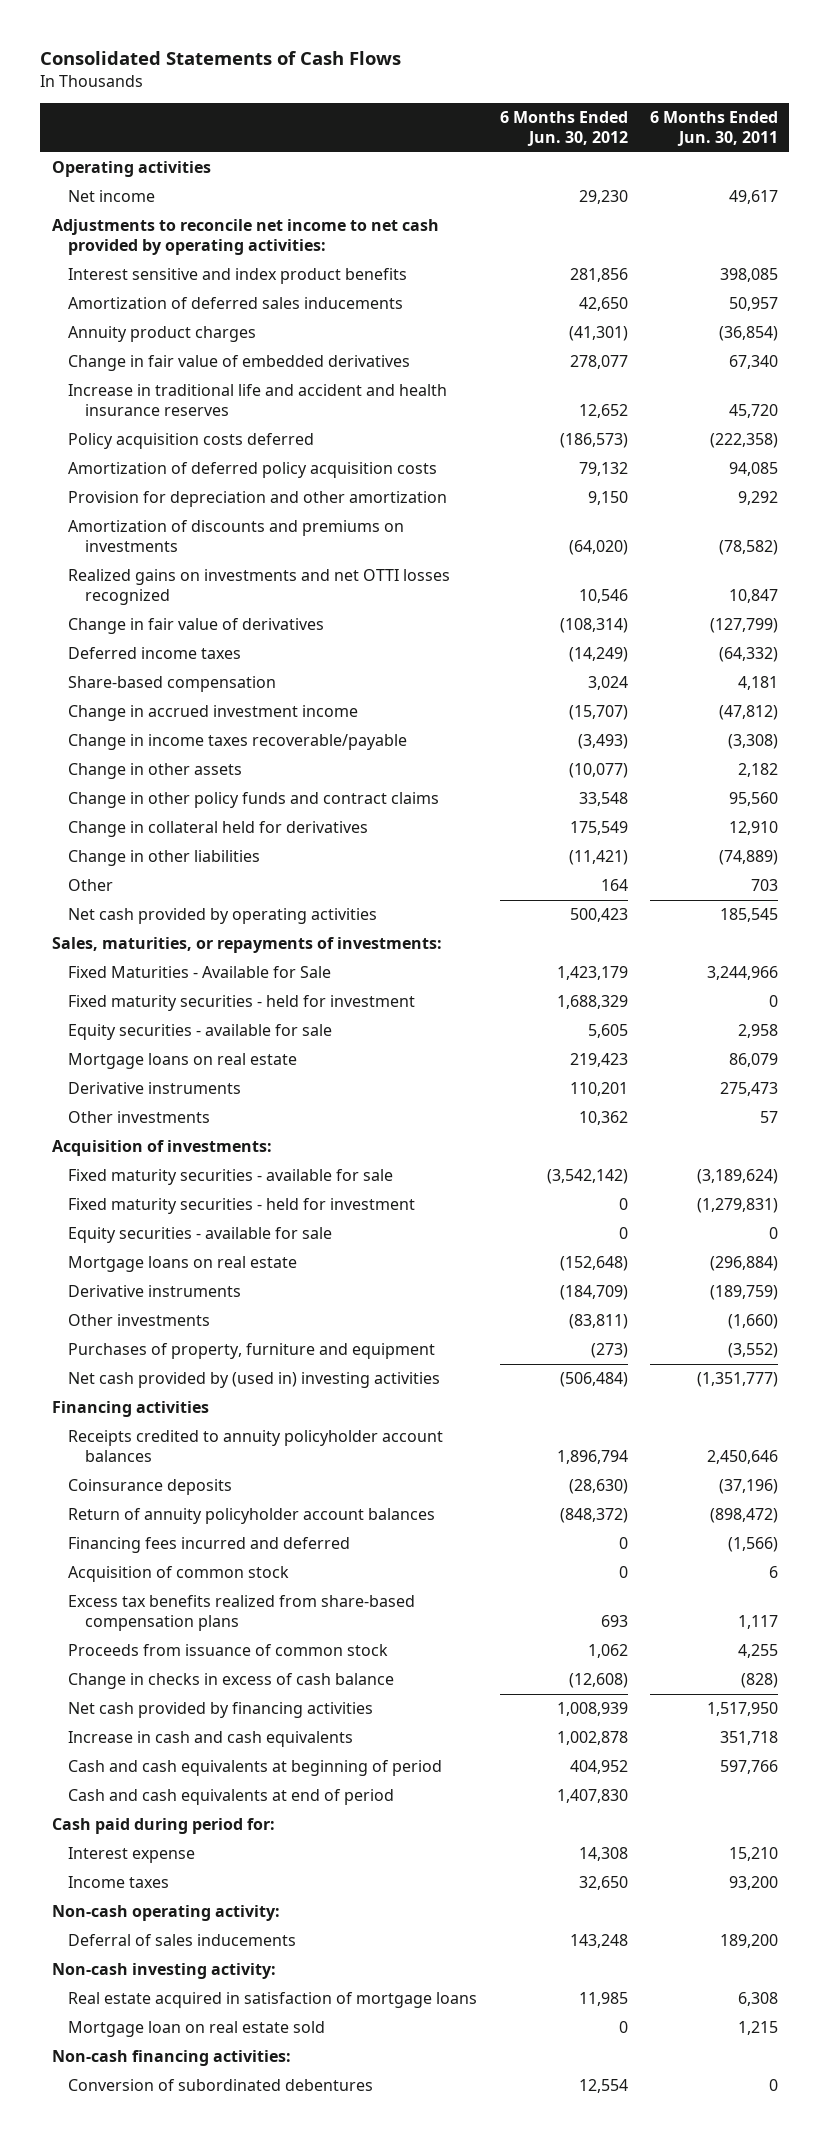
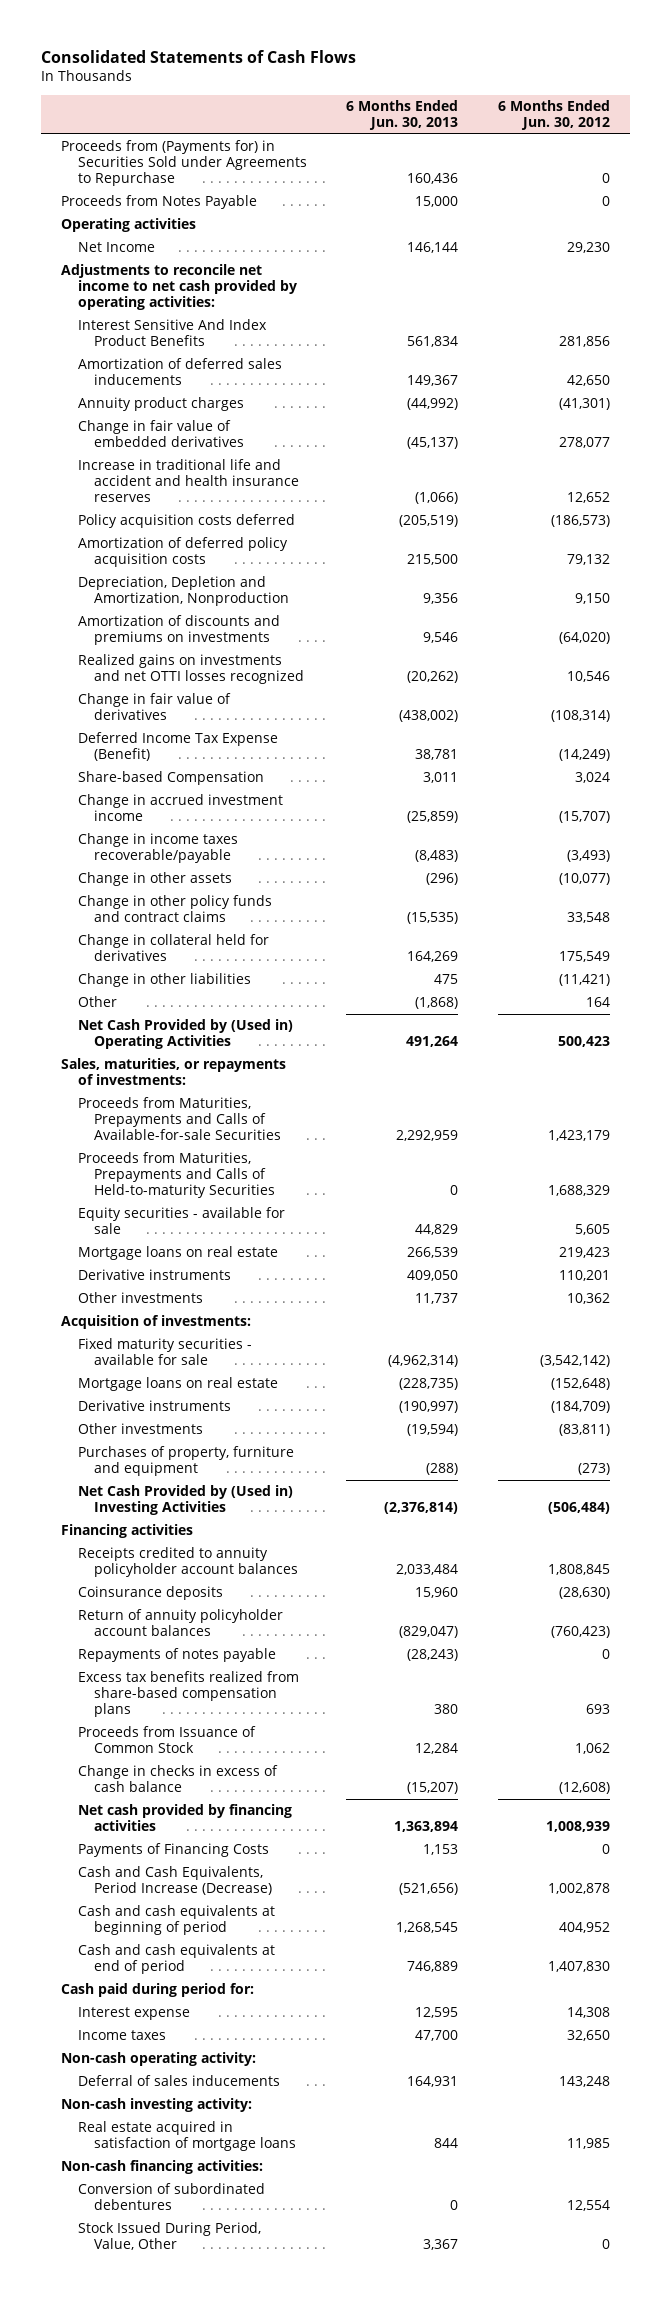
- | 6 Months Ended Jun. 30, 2012 | 6 Months Ended Jun. 30, 2011
+ | 6 Months Ended Jun. 30, 2013 | 6 Months Ended Jun. 30, 2012
+ Proceeds from (Payments for) in Securities Sold under Agreements to Repurchase | 160,436 | 0
+ Proceeds from Notes Payable | 15,000 | 0
- Net income | 29,230 | 49,617
+ Net Income | 146,144 | 29,230
- Interest sensitive and index product benefits | 281,856 | 398,085
+ Interest Sensitive And Index Product Benefits | 561,834 | 281,856
- Provision for depreciation and other amortization | 9,150 | 9,292
+ Depreciation, Depletion and Amortization, Nonproduction | 9,356 | 9,150
- Deferred income taxes | (14,249) | (64,332)
- Share-based compensation | 3,024 | 4,181
+ Deferred Income Tax Expense (Benefit) | 38,781 | (14,249)
+ Share-based Compensation | 3,011 | 3,024
- Net cash provided by operating activities | 500,423 | 185,545
+ Net Cash Provided by (Used in) Operating Activities | 491,264 | 500,423
- Fixed Maturities - Available for Sale | 1,423,179 | 3,244,966
- Fixed maturity securities - held for investment | 1,688,329 | 0
+ Proceeds from Maturities, Prepayments and Calls of Available-for-sale Securities | 2,292,959 | 1,423,179
+ Proceeds from Maturities, Prepayments and Calls of Held-to-maturity Securities | 0 | 1,688,329
- Fixed maturity securities - held for investment | 0 | (1,279,831)
- Equity securities - available for sale | 0 | 0
- Net cash provided by (used in) investing activities | (506,484) | (1,351,777)
+ Net Cash Provided by (Used in) Investing Activities | (2,376,814) | (506,484)
- Receipts credited to annuity policyholder account balances | 1,896,794 | 2,450,646
+ Receipts credited to annuity policyholder account balances | 2,033,484 | 1,808,845
- Return of annuity policyholder account balances | (848,372) | (898,472)
- Financing fees incurred and deferred | 0 | (1,566)
- Acquisition of common stock | 0 | 6
+ Return of annuity policyholder account balances | (829,047) | (760,423)
+ Repayments of notes payable | (28,243) | 0
- Proceeds from issuance of common stock | 1,062 | 4,255
+ Proceeds from Issuance of Common Stock | 12,284 | 1,062
- Increase in cash and cash equivalents | 1,002,878 | 351,718
+ Payments of Financing Costs | 1,153 | 0
+ Cash and Cash Equivalents, Period Increase (Decrease) | (521,656) | 1,002,878
- Mortgage loan on real estate sold | 0 | 1,215
+ Stock Issued During Period, Value, Other | 3,367 | 0

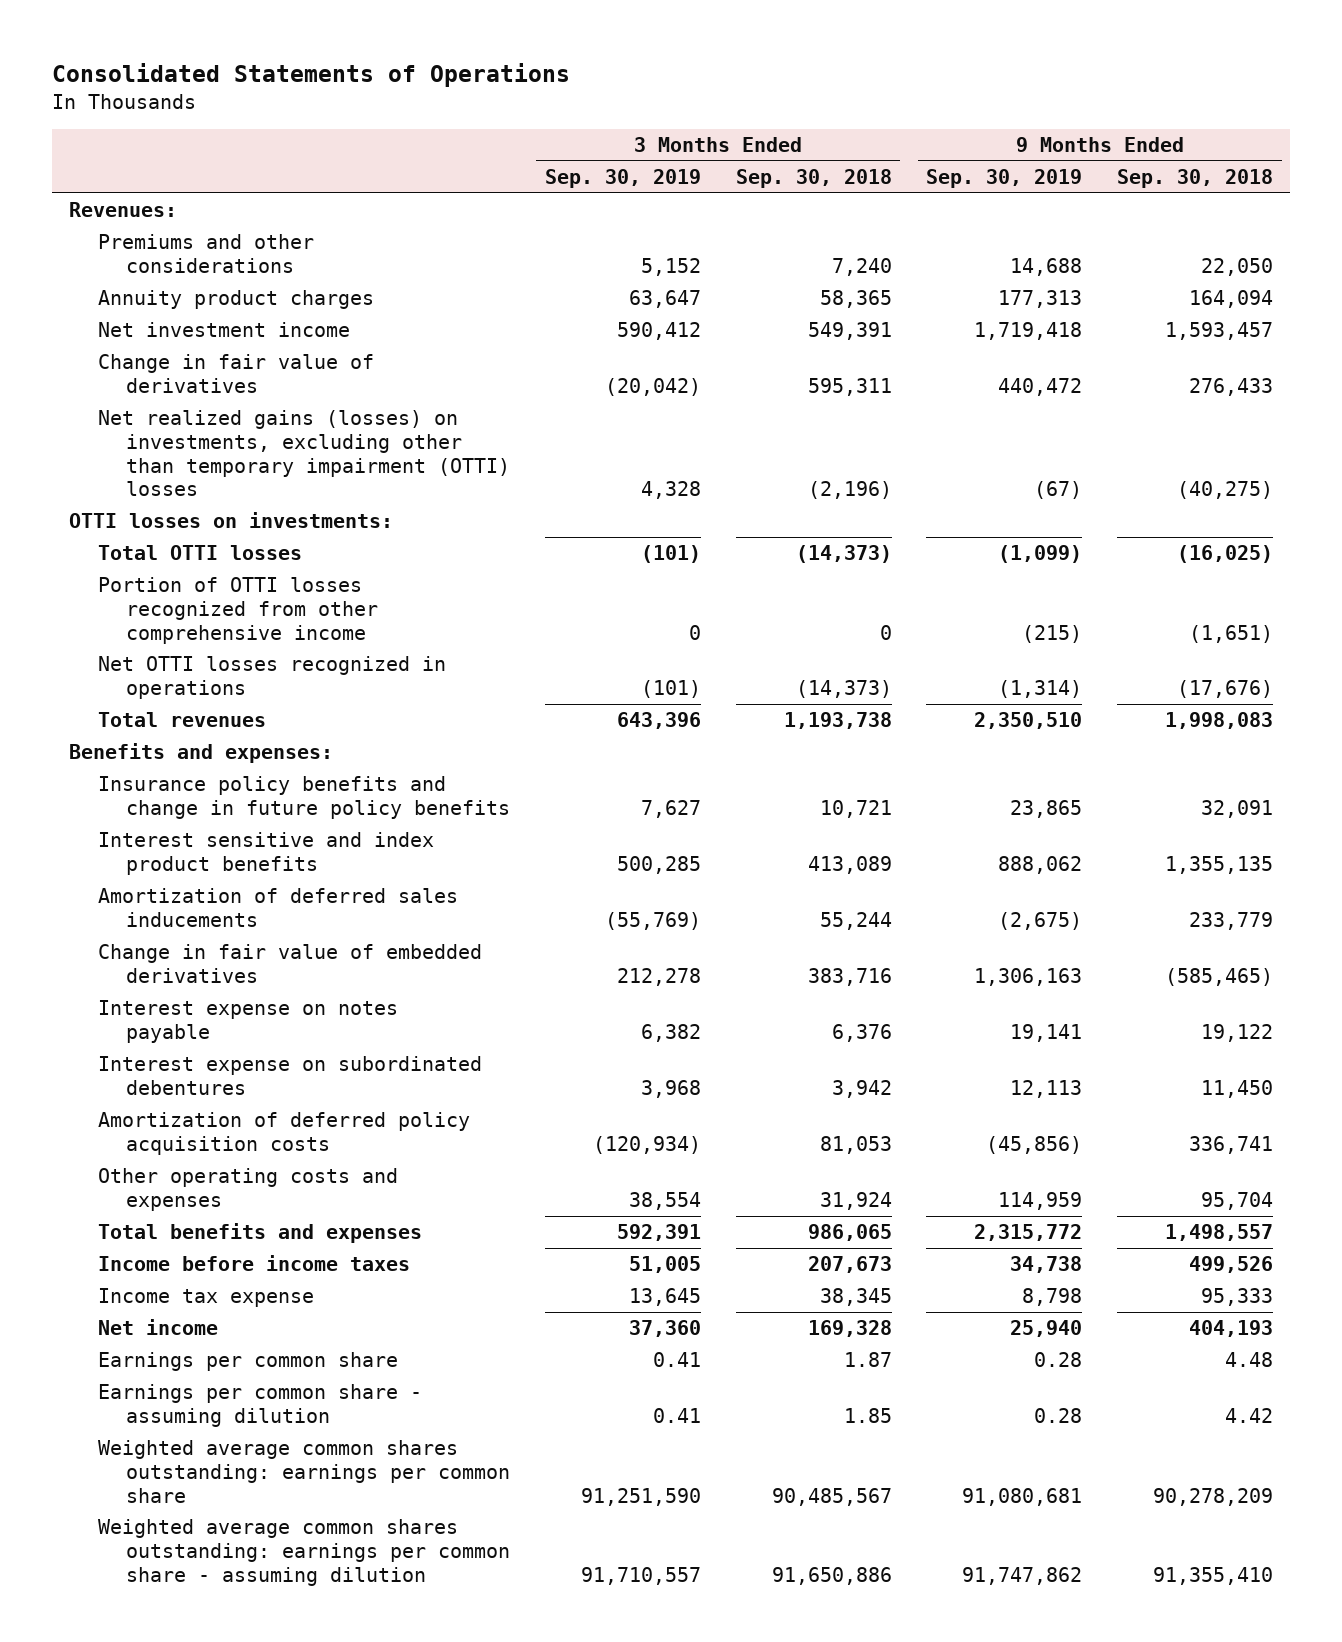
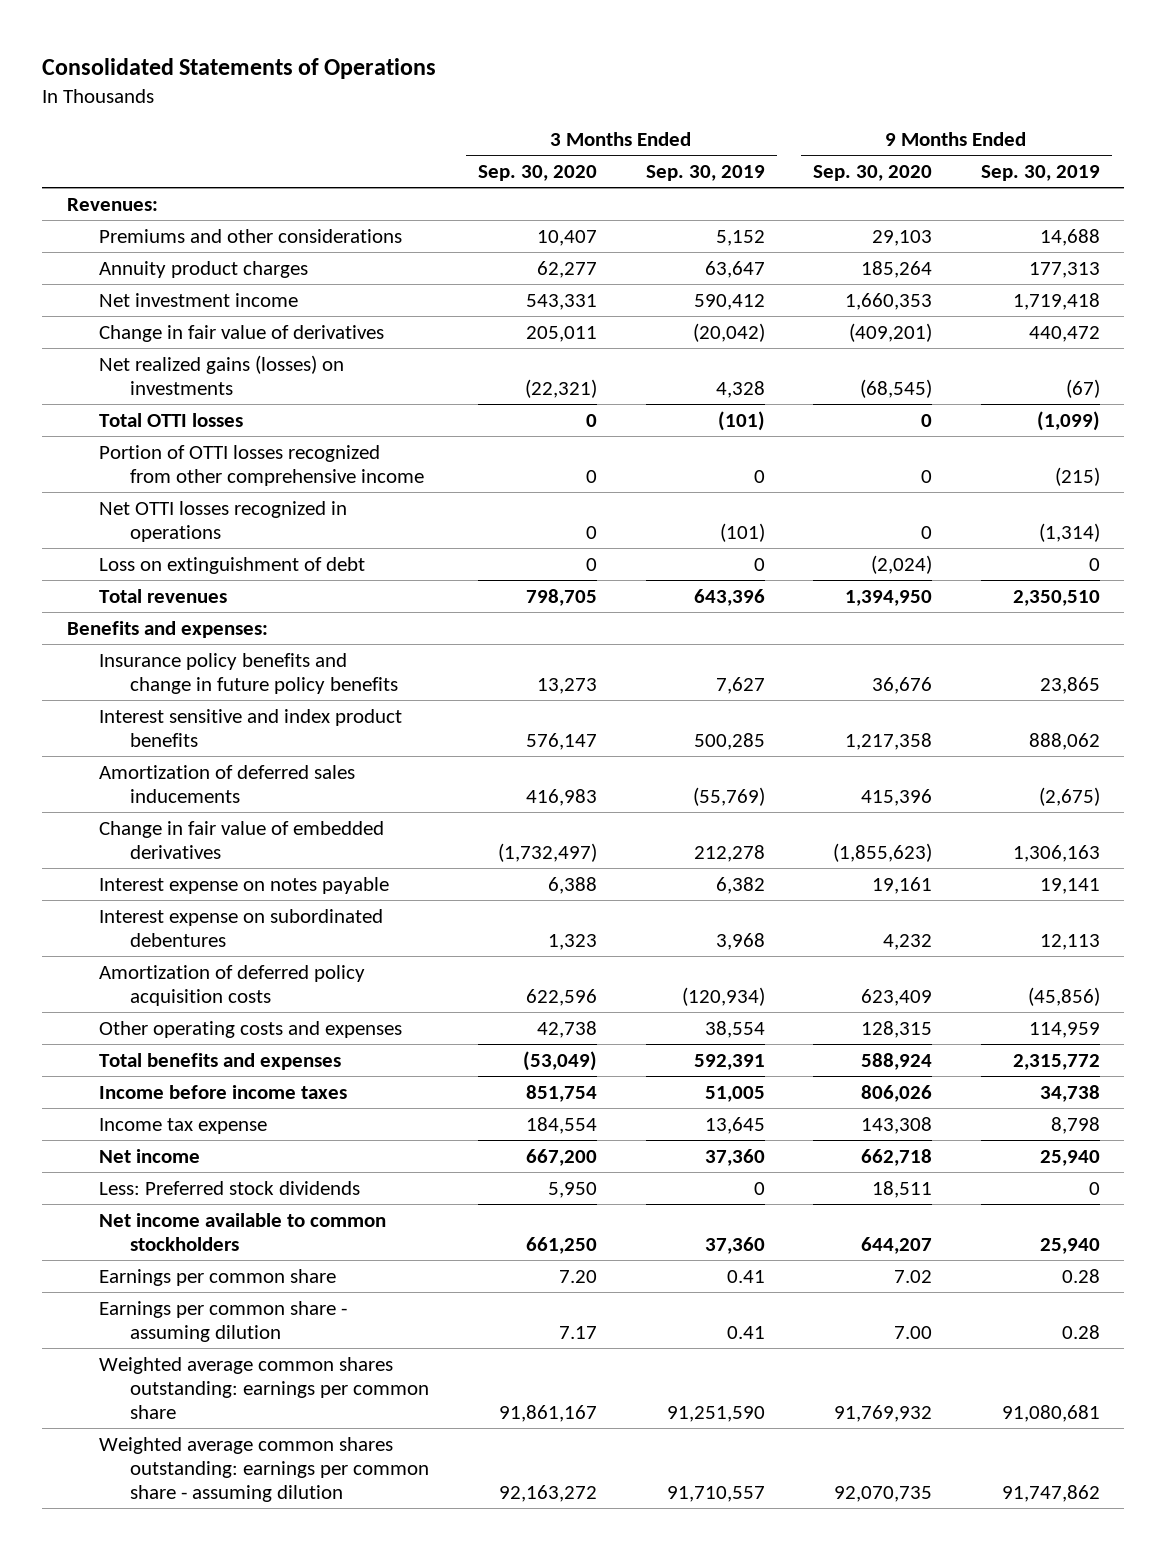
- | 3 Months Ended Sep. 30, 2019 | 3 Months Ended Sep. 30, 2018 | 9 Months Ended Sep. 30, 2019 | 9 Months Ended Sep. 30, 2018
+ | 3 Months Ended Sep. 30, 2020 | 3 Months Ended Sep. 30, 2019 | 9 Months Ended Sep. 30, 2020 | 9 Months Ended Sep. 30, 2019
- Net realized gains (losses) on investments, excluding other than temporary impairment (OTTI) losses | 4,328 | (2,196) | (67) | (40,275)
- OTTI losses on investments:
+ Net realized gains (losses) on investments | (22,321) | 4,328 | (68,545) | (67)
+ Loss on extinguishment of debt | 0 | 0 | (2,024) | 0
+ Less: Preferred stock dividends | 5,950 | 0 | 18,511 | 0
+ Net income available to common stockholders | 661,250 | 37,360 | 644,207 | 25,940

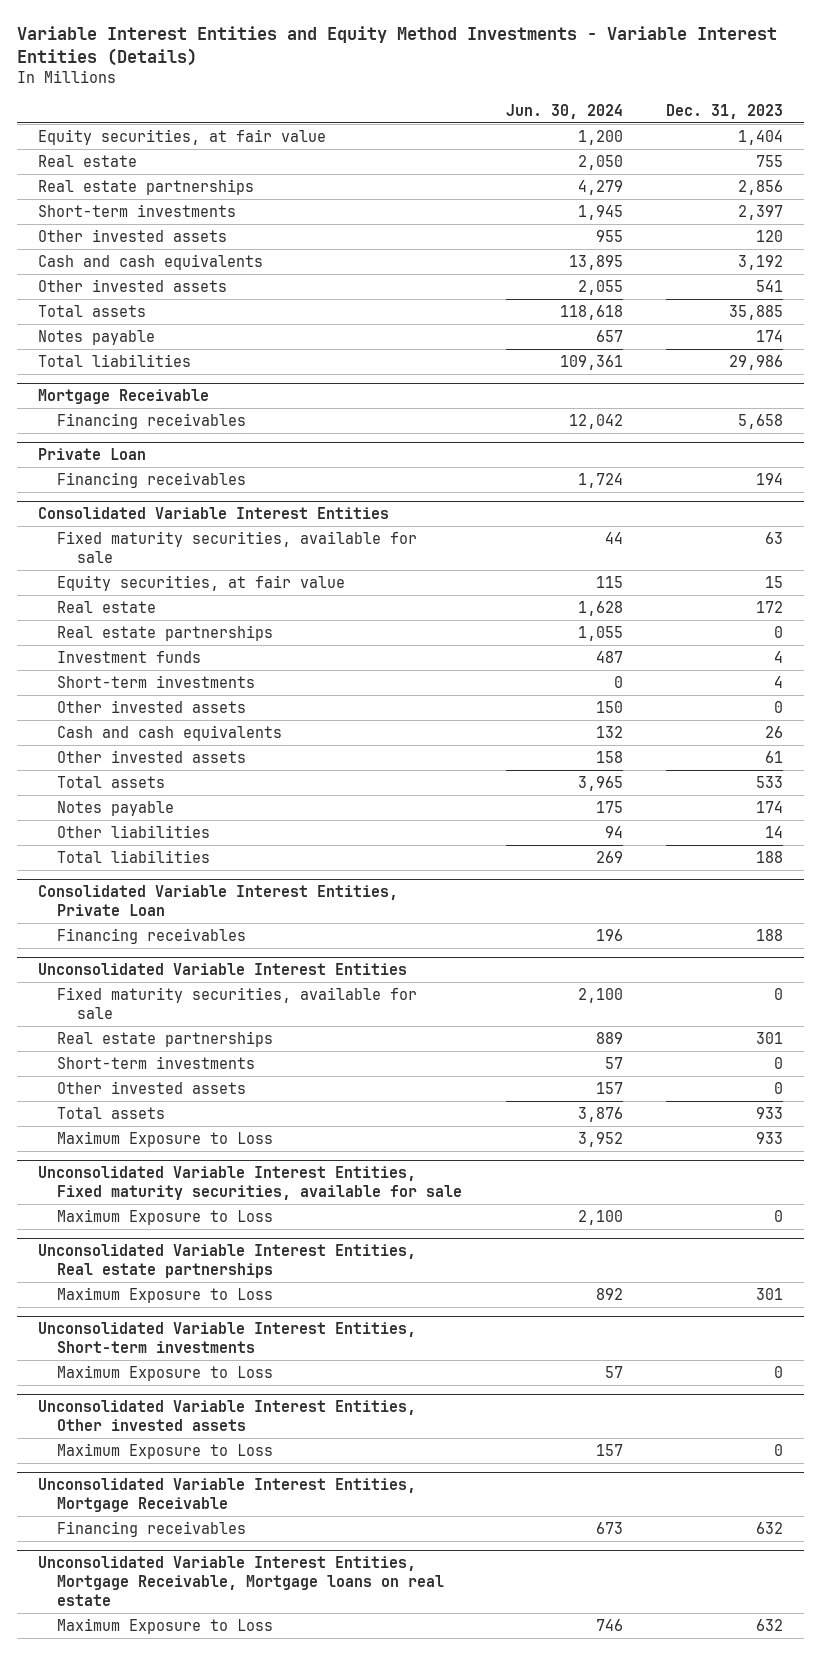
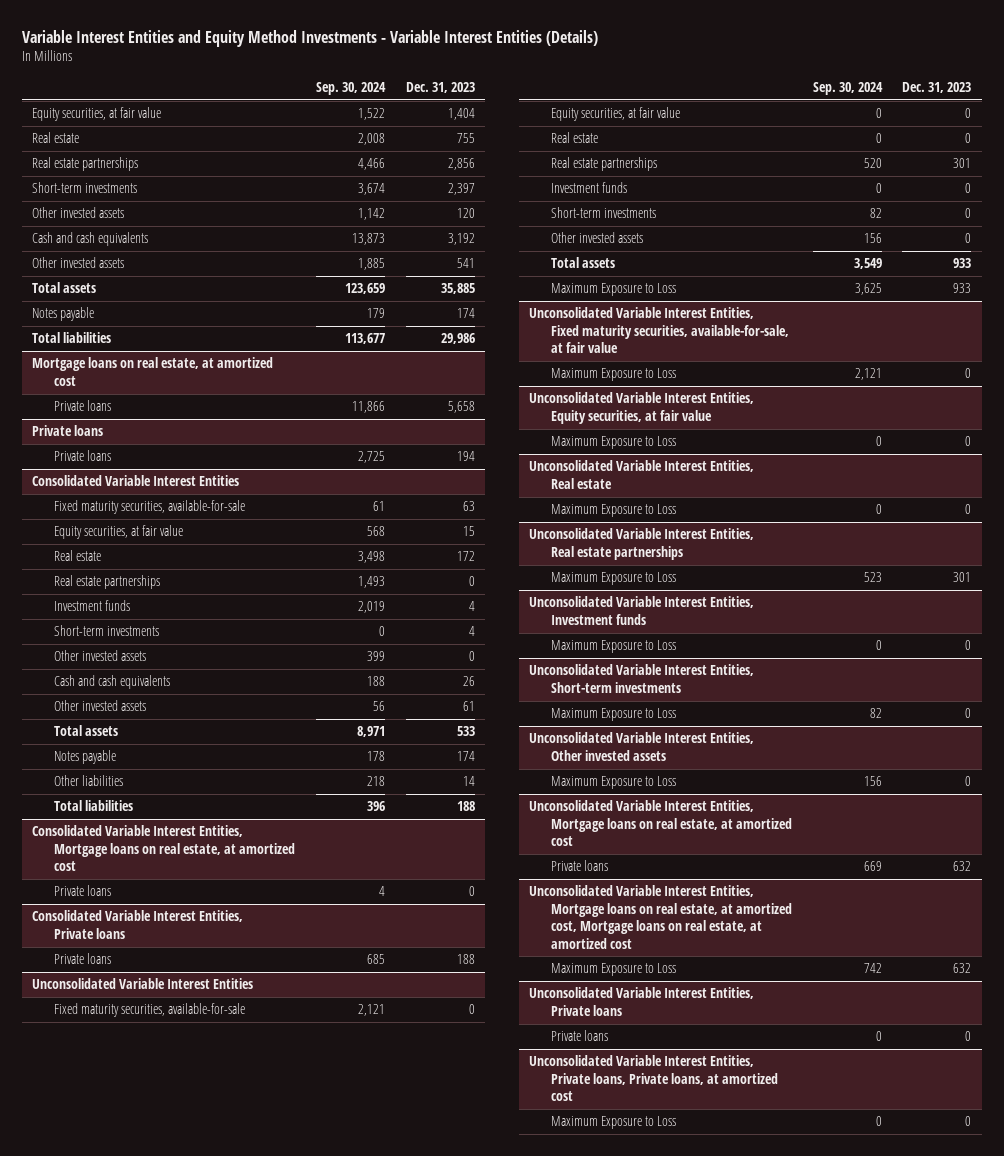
- | Jun. 30, 2024 | Dec. 31, 2023
+ | Sep. 30, 2024 | Dec. 31, 2023
- Mortgage Receivable
- Financing receivables | 12,042 | 5,658
- Private Loan
- Financing receivables | 1,724 | 194
+ Mortgage loans on real estate, at amortized cost
+ Private loans | 11,866 | 5,658
+ Private loans
+ Private loans | 2,725 | 194
@ Consolidated Variable Interest Entities
- Fixed maturity securities, available for sale | 44 | 63
+ Fixed maturity securities, available-for-sale | 61 | 63
- Consolidated Variable Interest Entities, Private Loan
- Financing receivables | 196 | 188
+ Consolidated Variable Interest Entities, Mortgage loans on real estate, at amortized cost
+ Private loans | 4 | 0
+ Consolidated Variable Interest Entities, Private loans
+ Private loans | 685 | 188
@ Unconsolidated Variable Interest Entities
- Fixed maturity securities, available for sale | 2,100 | 0
+ Fixed maturity securities, available-for-sale | 2,121 | 0
+ Equity securities, at fair value | 0 | 0
+ Real estate | 0 | 0
+ Investment funds | 0 | 0
- Unconsolidated Variable Interest Entities, Fixed maturity securities, available for sale
+ Unconsolidated Variable Interest Entities, Fixed maturity securities, available-for-sale, at fair value
+ Unconsolidated Variable Interest Entities, Equity securities, at fair value
+ Maximum Exposure to Loss | 0 | 0
+ Unconsolidated Variable Interest Entities, Real estate
+ Maximum Exposure to Loss | 0 | 0
+ Unconsolidated Variable Interest Entities, Investment funds
+ Maximum Exposure to Loss | 0 | 0
- Unconsolidated Variable Interest Entities, Mortgage Receivable
- Financing receivables | 673 | 632
- Unconsolidated Variable Interest Entities, Mortgage Receivable, Mortgage loans on real estate
+ Unconsolidated Variable Interest Entities, Mortgage loans on real estate, at amortized cost
+ Private loans | 669 | 632
+ Unconsolidated Variable Interest Entities, Mortgage loans on real estate, at amortized cost, Mortgage loans on real estate, at amortized cost
+ Unconsolidated Variable Interest Entities, Private loans
+ Private loans | 0 | 0
+ Unconsolidated Variable Interest Entities, Private loans, Private loans, at amortized cost
+ Maximum Exposure to Loss | 0 | 0

